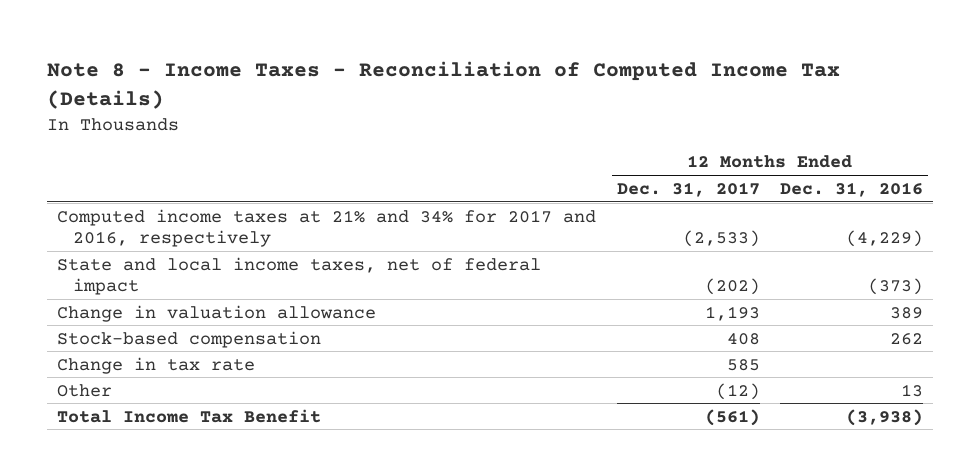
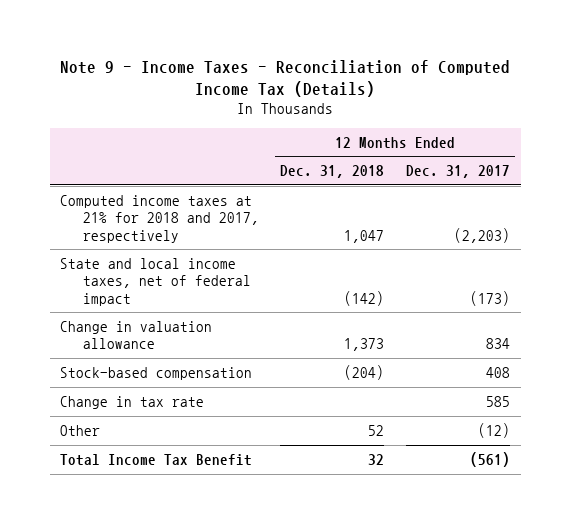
- Note 8 - Income Taxes - Reconciliation of Computed Income Tax (Details)
+ Note 9 - Income Taxes - Reconciliation of Computed Income Tax (Details)
- | 12 Months Ended Dec. 31, 2017 | 12 Months Ended Dec. 31, 2016
+ | 12 Months Ended Dec. 31, 2018 | 12 Months Ended Dec. 31, 2017
- Computed income taxes at 21% and 34% for 2017 and 2016, respectively | (2,533) | (4,229)
- State and local income taxes, net of federal impact | (202) | (373)
- Change in valuation allowance | 1,193 | 389
+ Computed income taxes at 21% for 2018 and 2017, respectively | 1,047 | (2,203)
+ State and local income taxes, net of federal impact | (142) | (173)
+ Change in valuation allowance | 1,373 | 834

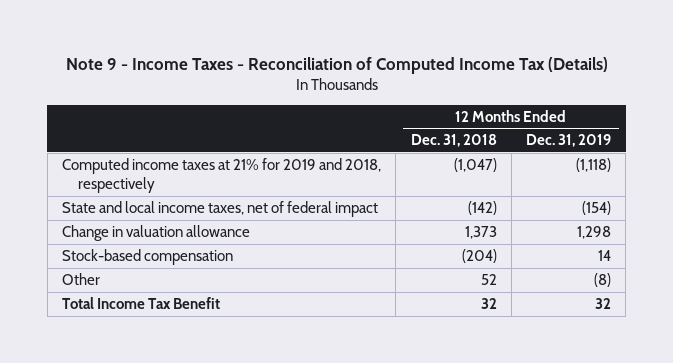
- | 12 Months Ended Dec. 31, 2018 | 12 Months Ended Dec. 31, 2017
+ | 12 Months Ended Dec. 31, 2018 | 12 Months Ended Dec. 31, 2019
- Computed income taxes at 21% for 2018 and 2017, respectively | 1,047 | (2,203)
+ Computed income taxes at 21% for 2019 and 2018, respectively | (1,047) | (1,118)
- Change in tax rate | | 585

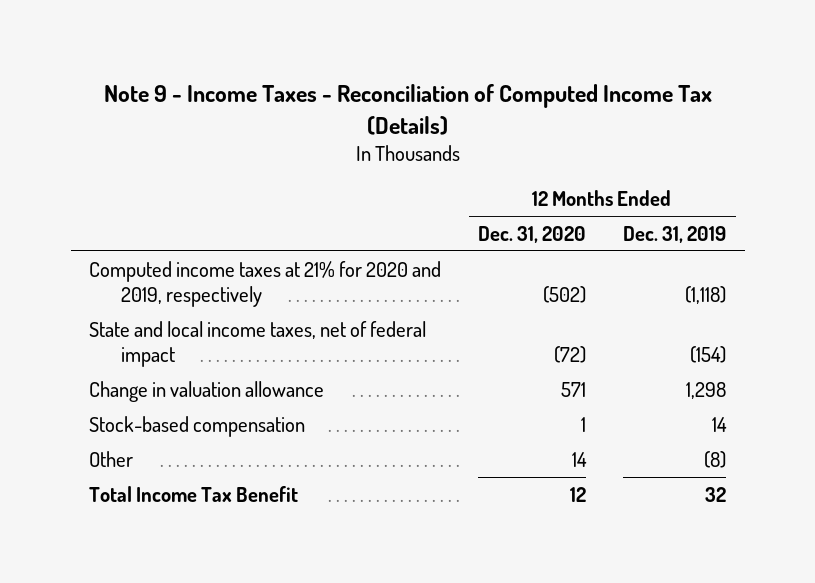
- | 12 Months Ended Dec. 31, 2018 | 12 Months Ended Dec. 31, 2019
+ | 12 Months Ended Dec. 31, 2020 | 12 Months Ended Dec. 31, 2019
- Computed income taxes at 21% for 2019 and 2018, respectively | (1,047) | (1,118)
+ Computed income taxes at 21% for 2020 and 2019, respectively | (502) | (1,118)

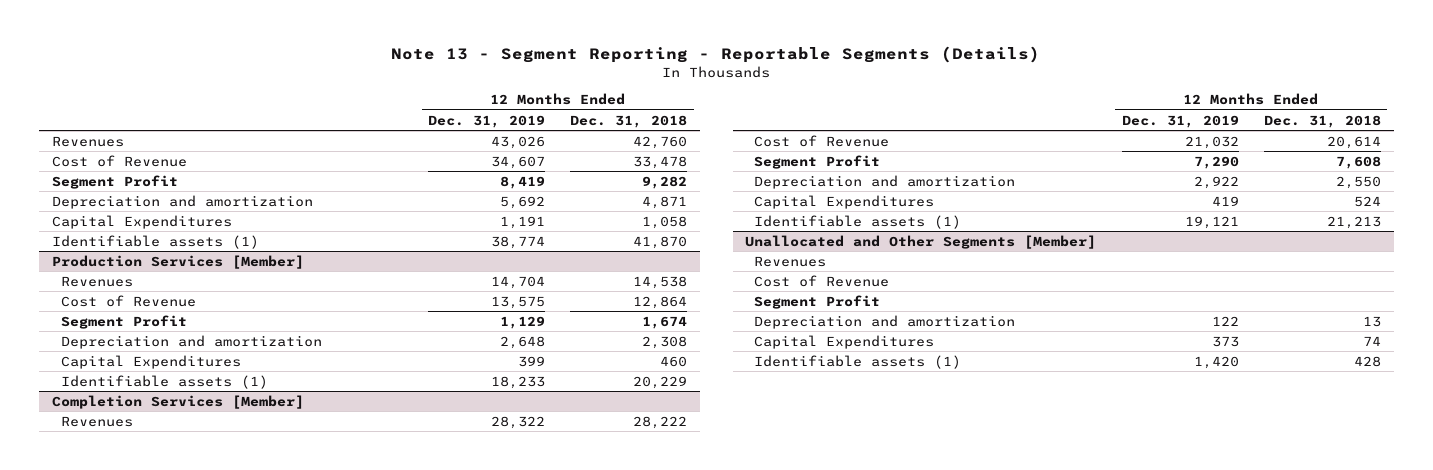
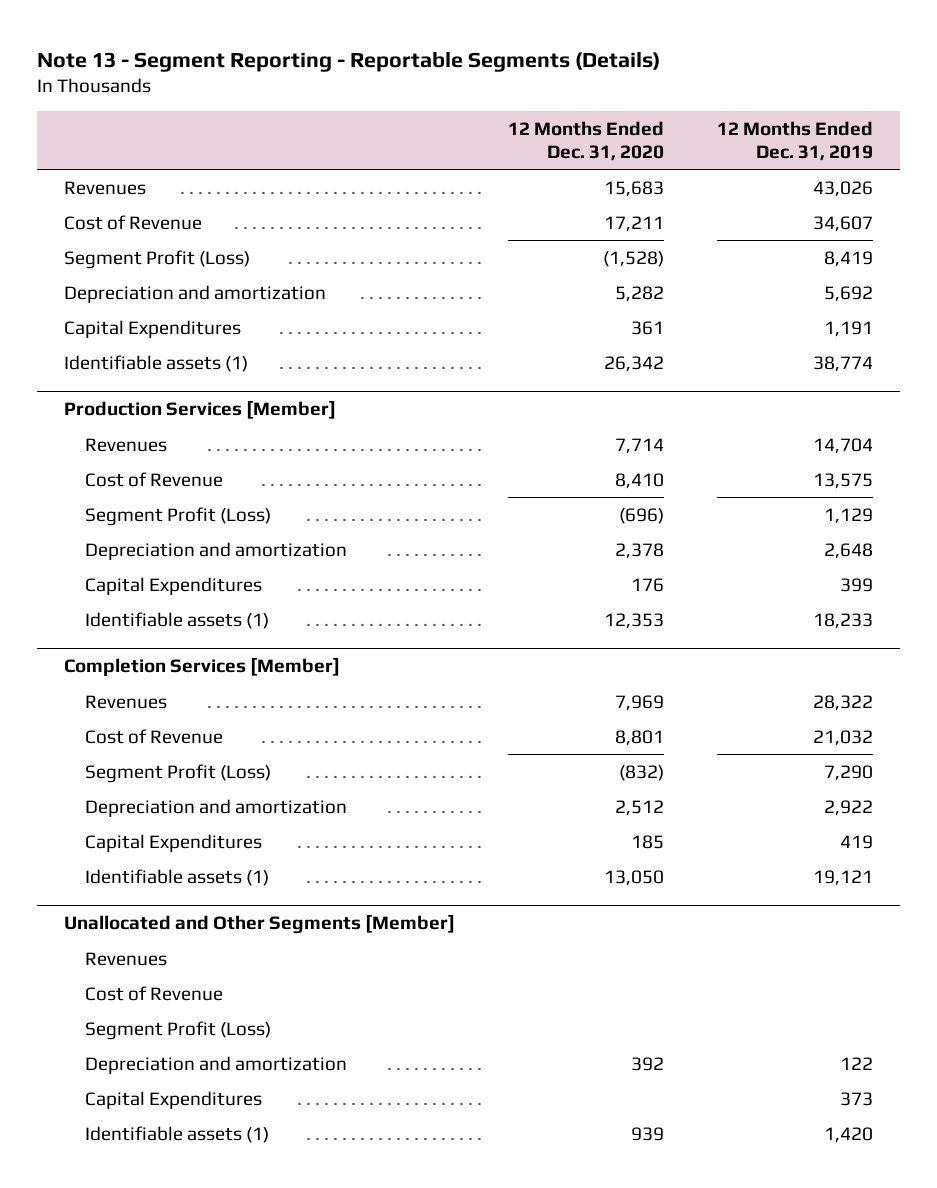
- | 12 Months Ended Dec. 31, 2019 | 12 Months Ended Dec. 31, 2018
+ | 12 Months Ended Dec. 31, 2020 | 12 Months Ended Dec. 31, 2019
- Segment Profit | 8,419 | 9,282
+ Segment Profit (Loss) | (1,528) | 8,419
@ Production Services [Member]
- Segment Profit | 1,129 | 1,674
+ Segment Profit (Loss) | (696) | 1,129
@ Completion Services [Member]
- Segment Profit | 7,290 | 7,608
+ Segment Profit (Loss) | (832) | 7,290
@ Unallocated and Other Segments [Member]
- Segment Profit
+ Segment Profit (Loss)

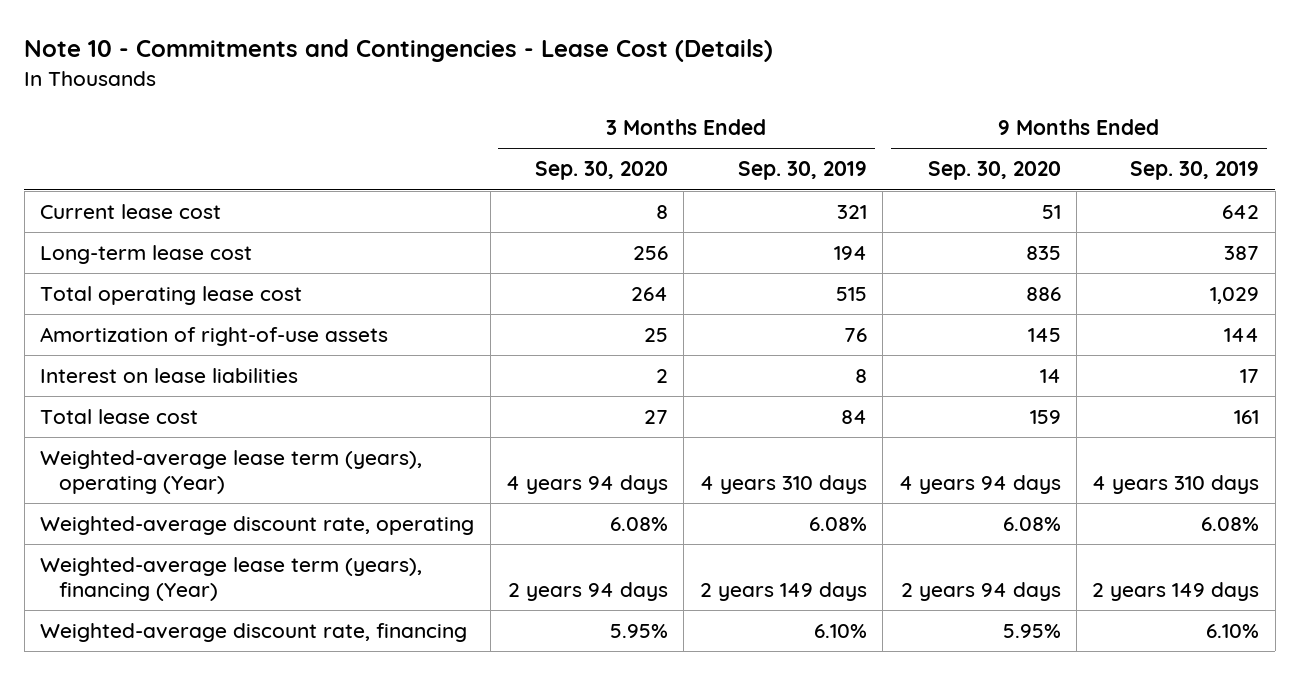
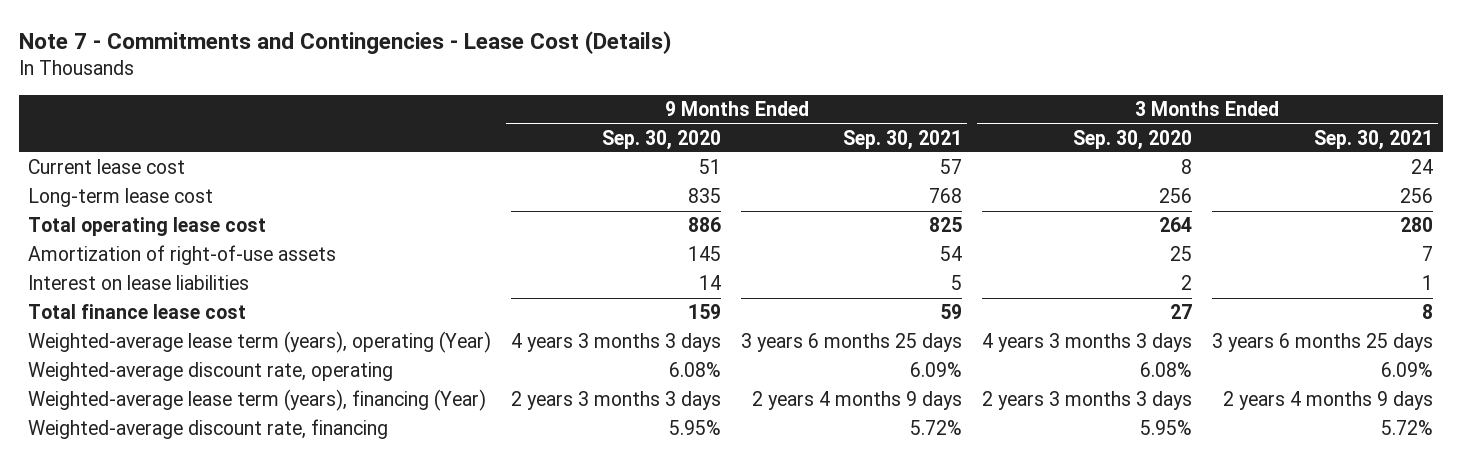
- Note 10 - Commitments and Contingencies - Lease Cost (Details)
+ Note 7 - Commitments and Contingencies - Lease Cost (Details)
- | 3 Months Ended Sep. 30, 2020 | 3 Months Ended Sep. 30, 2019 | 9 Months Ended Sep. 30, 2020 | 9 Months Ended Sep. 30, 2019
+ | 9 Months Ended Sep. 30, 2020 | 9 Months Ended Sep. 30, 2021 | 3 Months Ended Sep. 30, 2020 | 3 Months Ended Sep. 30, 2021
- Total lease cost | 27 | 84 | 159 | 161
- Weighted-average lease term (years), operating (Year) | 4 years 94 days | 4 years 310 days | 4 years 94 days | 4 years 310 days
+ Total finance lease cost | 159 | 59 | 27 | 8
+ Weighted-average lease term (years), operating (Year) | 4 years 3 months 3 days | 3 years 6 months 25 days | 4 years 3 months 3 days | 3 years 6 months 25 days
- Weighted-average lease term (years), financing (Year) | 2 years 94 days | 2 years 149 days | 2 years 94 days | 2 years 149 days
+ Weighted-average lease term (years), financing (Year) | 2 years 3 months 3 days | 2 years 4 months 9 days | 2 years 3 months 3 days | 2 years 4 months 9 days

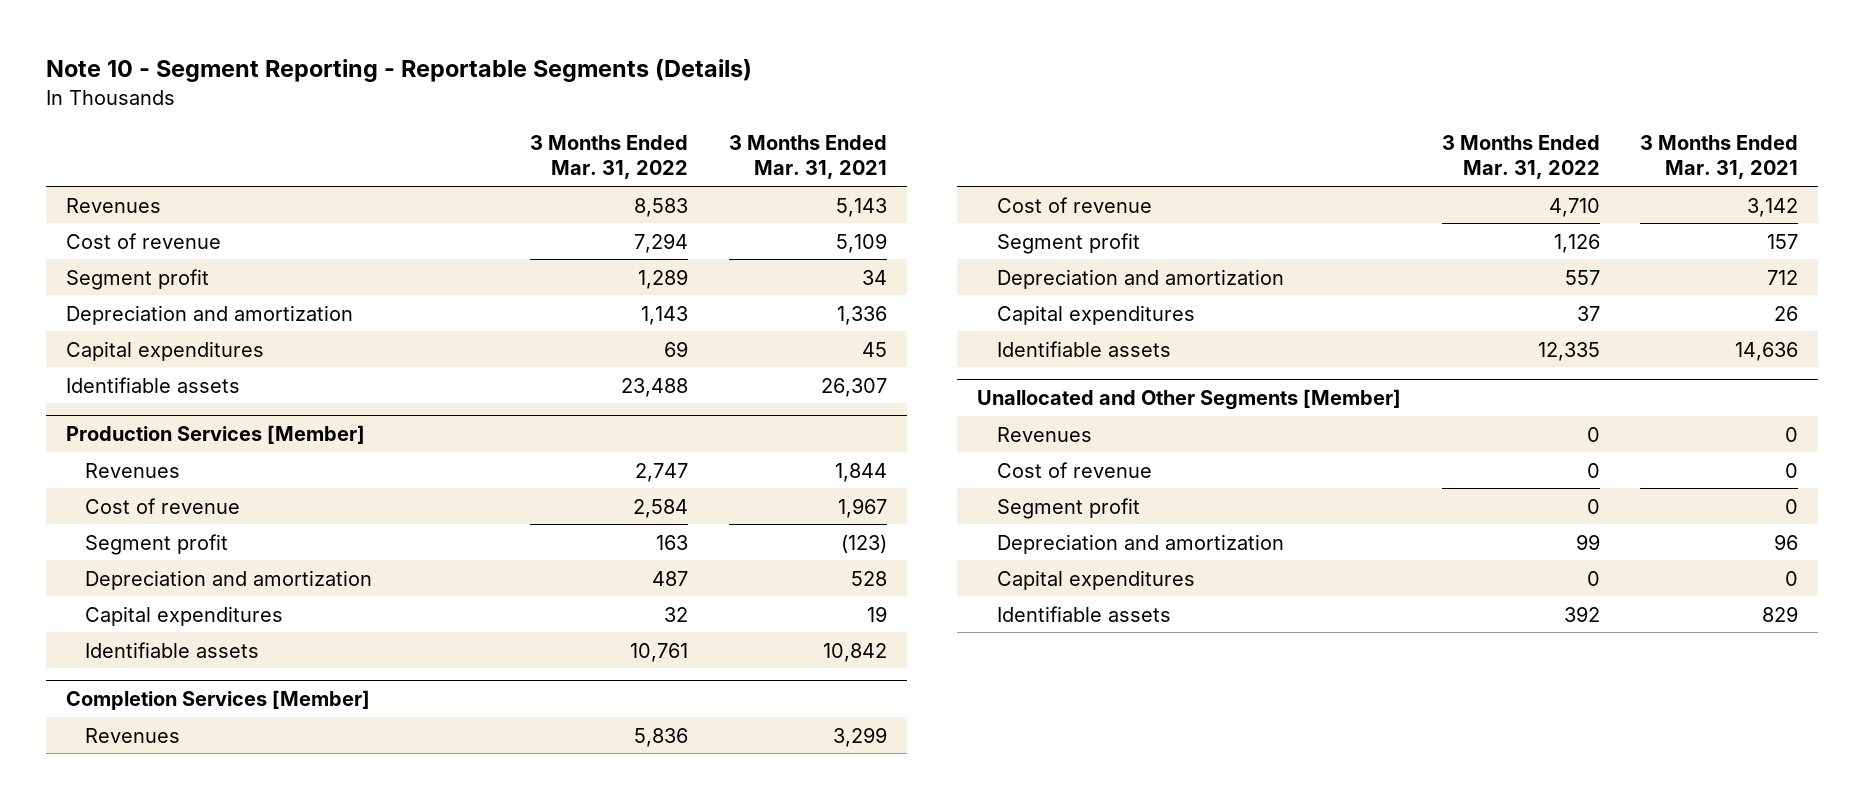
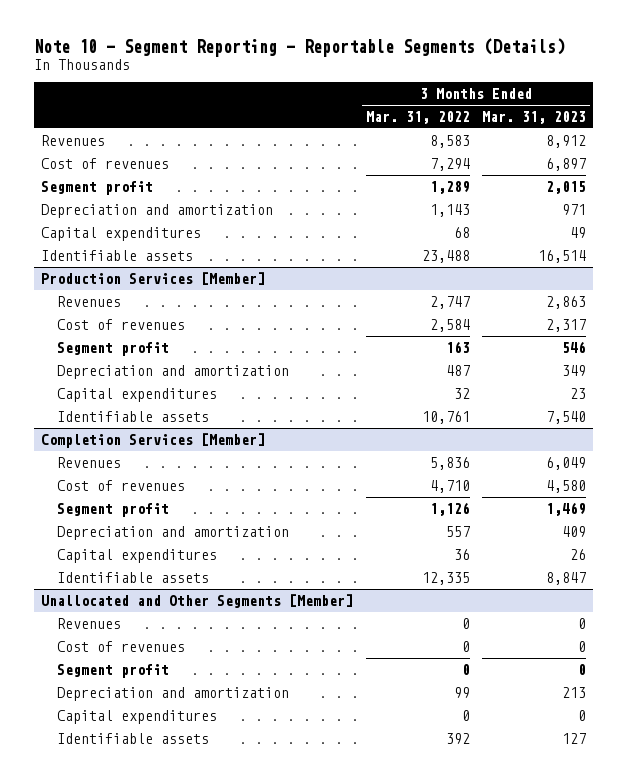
- | 3 Months Ended Mar. 31, 2022 | 3 Months Ended Mar. 31, 2021
+ | 3 Months Ended Mar. 31, 2022 | 3 Months Ended Mar. 31, 2023
- Cost of revenue | 7,294 | 5,109
+ Cost of revenues | 7,294 | 6,897
- Capital expenditures | 69 | 45
+ Capital expenditures | 68 | 49
@ Production Services [Member]
- Cost of revenue | 2,584 | 1,967
+ Cost of revenues | 2,584 | 2,317
@ Completion Services [Member]
- Cost of revenue | 4,710 | 3,142
+ Cost of revenues | 4,710 | 4,580
- Capital expenditures | 37 | 26
+ Capital expenditures | 36 | 26
@ Unallocated and Other Segments [Member]
- Cost of revenue | 0 | 0
+ Cost of revenues | 0 | 0

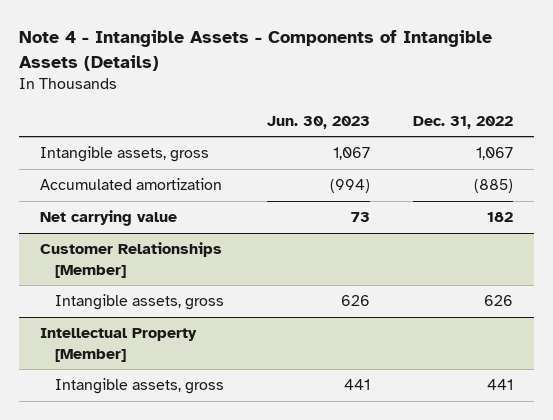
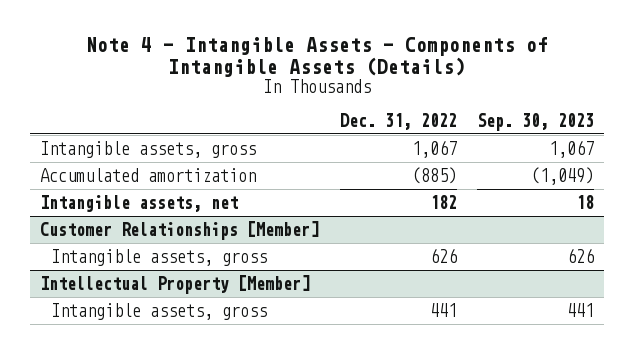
- | Jun. 30, 2023 | Dec. 31, 2022
+ | Dec. 31, 2022 | Sep. 30, 2023
- Net carrying value | 73 | 182
+ Intangible assets, net | 182 | 18

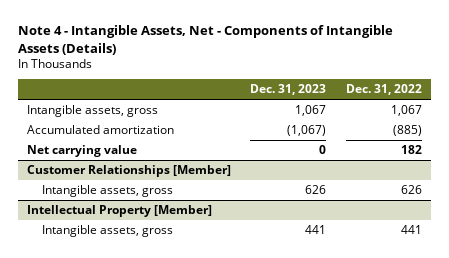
- Note 4 - Intangible Assets - Components of Intangible Assets (Details)
+ Note 4 - Intangible Assets, Net - Components of Intangible Assets (Details)
- | Dec. 31, 2022 | Sep. 30, 2023
+ | Dec. 31, 2023 | Dec. 31, 2022
- Intangible assets, net | 182 | 18
+ Net carrying value | 0 | 182

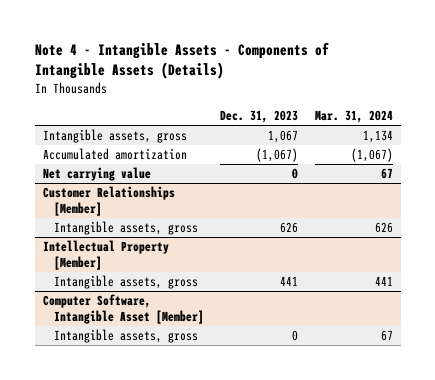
- Note 4 - Intangible Assets, Net - Components of Intangible Assets (Details)
+ Note 4 - Intangible Assets - Components of Intangible Assets (Details)
- | Dec. 31, 2023 | Dec. 31, 2022
+ | Dec. 31, 2023 | Mar. 31, 2024
+ Computer Software, Intangible Asset [Member]
+ Intangible assets, gross | 0 | 67

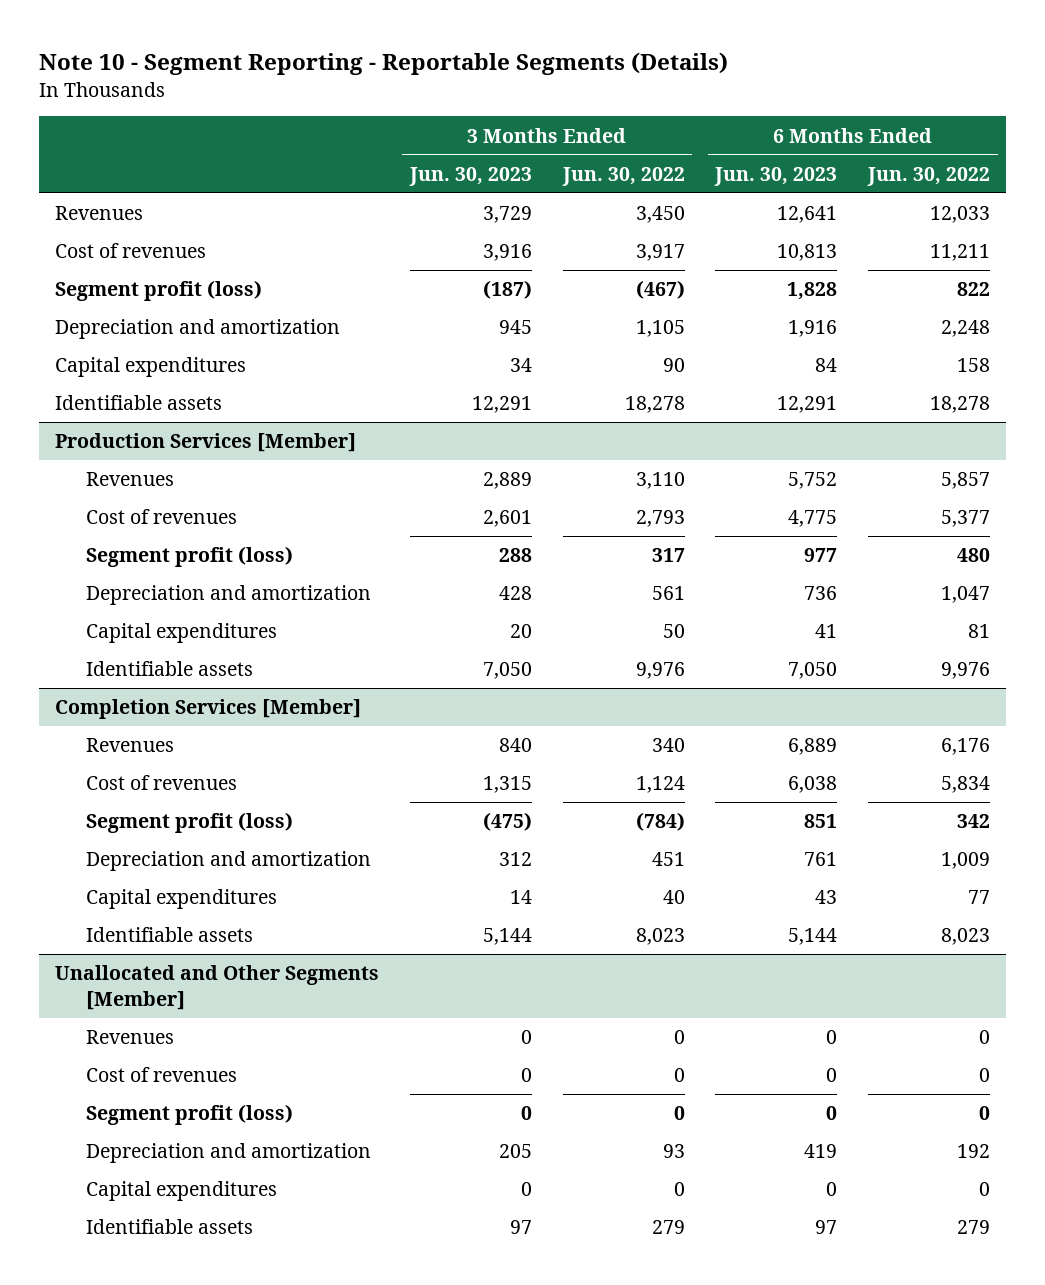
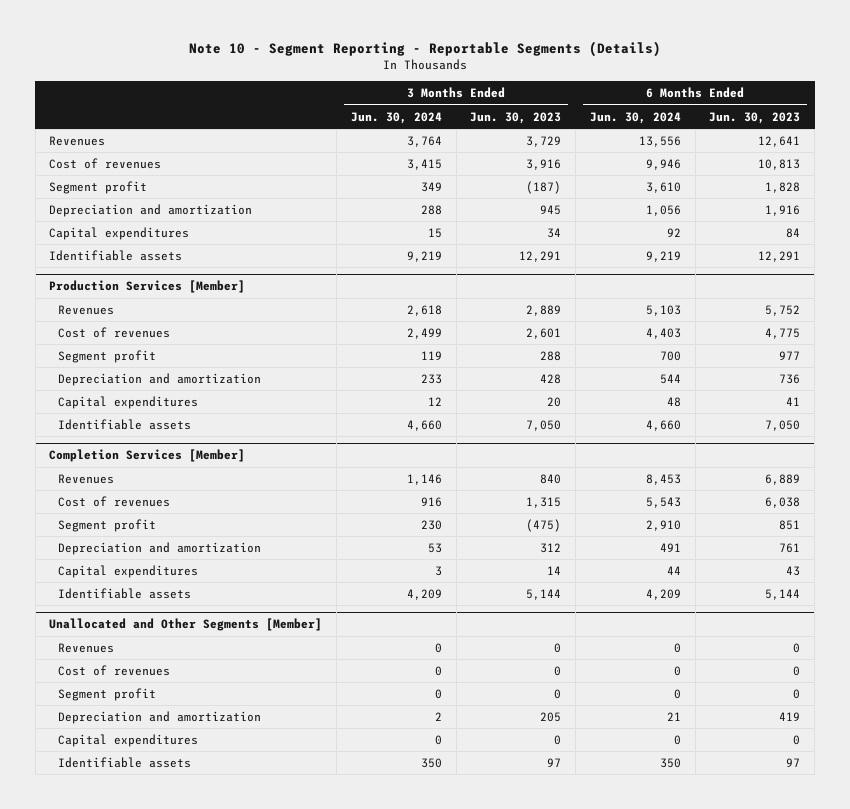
- | 3 Months Ended Jun. 30, 2023 | 3 Months Ended Jun. 30, 2022 | 6 Months Ended Jun. 30, 2023 | 6 Months Ended Jun. 30, 2022
+ | 3 Months Ended Jun. 30, 2024 | 3 Months Ended Jun. 30, 2023 | 6 Months Ended Jun. 30, 2024 | 6 Months Ended Jun. 30, 2023
- Segment profit (loss) | (187) | (467) | 1,828 | 822
+ Segment profit | 349 | (187) | 3,610 | 1,828
@ Production Services [Member]
- Segment profit (loss) | 288 | 317 | 977 | 480
+ Segment profit | 119 | 288 | 700 | 977
@ Completion Services [Member]
- Segment profit (loss) | (475) | (784) | 851 | 342
+ Segment profit | 230 | (475) | 2,910 | 851
@ Unallocated and Other Segments [Member]
- Segment profit (loss) | 0 | 0 | 0 | 0
+ Segment profit | 0 | 0 | 0 | 0

